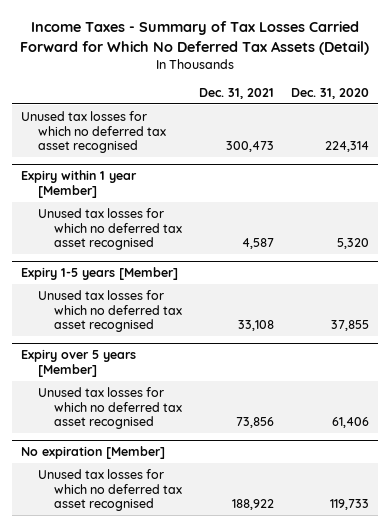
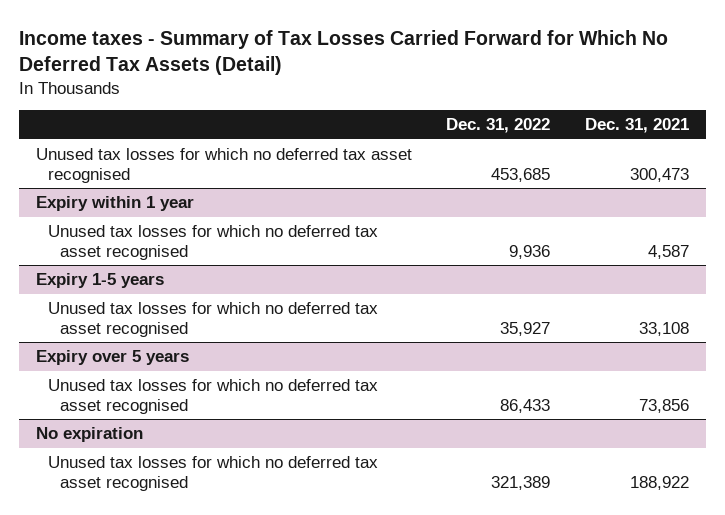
- Income Taxes - Summary of Tax Losses Carried Forward for Which No Deferred Tax Assets (Detail)
+ Income taxes - Summary of Tax Losses Carried Forward for Which No Deferred Tax Assets (Detail)
- | Dec. 31, 2021 | Dec. 31, 2020
+ | Dec. 31, 2022 | Dec. 31, 2021
- Expiry within 1 year [Member]
+ Expiry within 1 year
- Expiry 1-5 years [Member]
+ Expiry 1-5 years
- Expiry over 5 years [Member]
+ Expiry over 5 years
- No expiration [Member]
+ No expiration

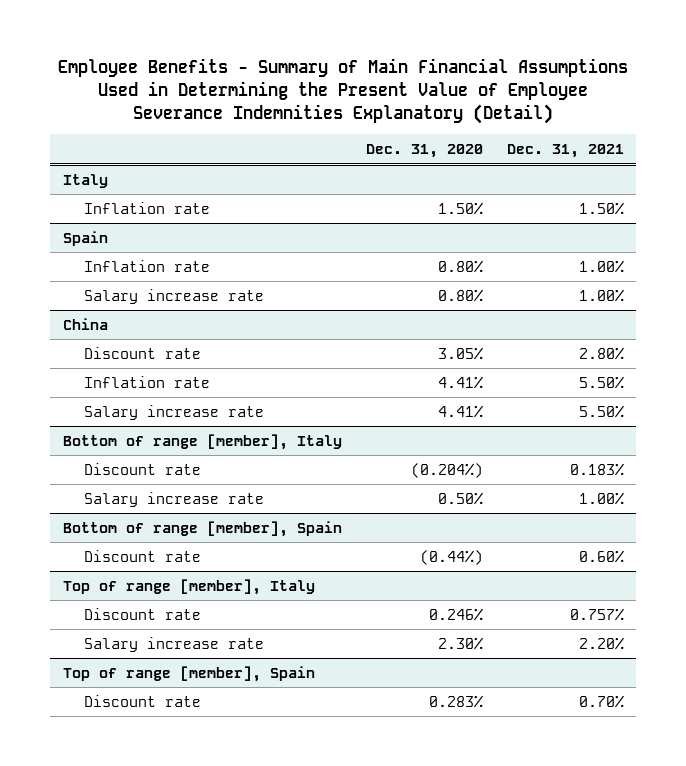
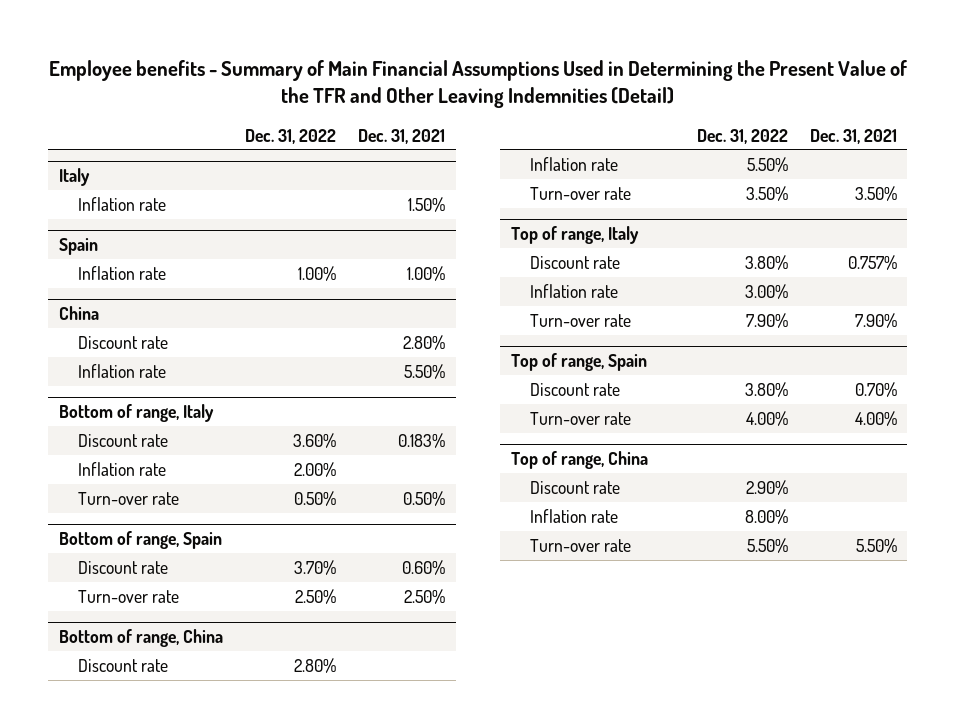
- Employee Benefits - Summary of Main Financial Assumptions Used in Determining the Present Value of Employee Severance Indemnities Explanatory (Detail)
+ Employee benefits - Summary of Main Financial Assumptions Used in Determining the Present Value of the TFR and Other Leaving Indemnities (Detail)
- | Dec. 31, 2020 | Dec. 31, 2021
+ | Dec. 31, 2022 | Dec. 31, 2021
@ Spain
- Salary increase rate | 0.80% | 1.00%
@ China
- Salary increase rate | 4.41% | 5.50%
- Bottom of range [member], Italy
+ Bottom of range, Italy
- Salary increase rate | 0.50% | 1.00%
- Bottom of range [member], Spain
+ Inflation rate | 2.00% |
+ Turn-over rate | 0.50% | 0.50%
+ Bottom of range, Spain
- Top of range [member], Italy
+ Turn-over rate | 2.50% | 2.50%
+ Bottom of range, China
+ Discount rate | 2.80% |
+ Inflation rate | 5.50% |
+ Turn-over rate | 3.50% | 3.50%
+ Top of range, Italy
- Salary increase rate | 2.30% | 2.20%
- Top of range [member], Spain
+ Inflation rate | 3.00% |
+ Turn-over rate | 7.90% | 7.90%
+ Top of range, Spain
+ Turn-over rate | 4.00% | 4.00%
+ Top of range, China
+ Discount rate | 2.90% |
+ Inflation rate | 8.00% |
+ Turn-over rate | 5.50% | 5.50%

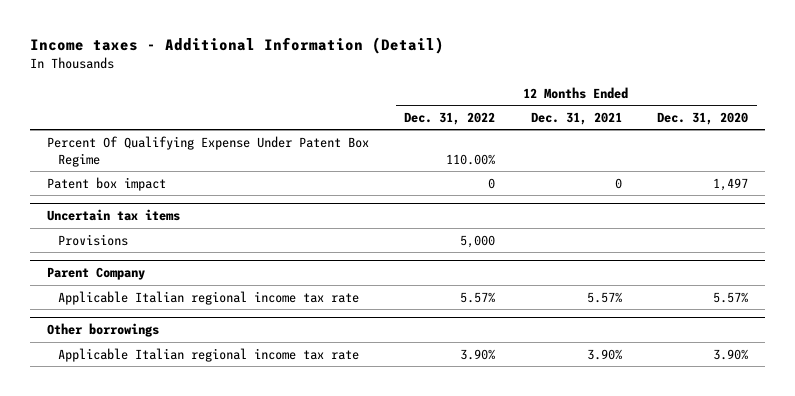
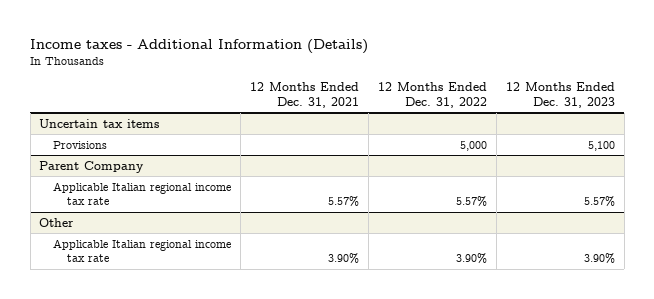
- Income taxes - Additional Information (Detail)
+ Income taxes - Additional Information (Details)
- | 12 Months Ended Dec. 31, 2022 | 12 Months Ended Dec. 31, 2021 | 12 Months Ended Dec. 31, 2020
+ | 12 Months Ended Dec. 31, 2021 | 12 Months Ended Dec. 31, 2022 | 12 Months Ended Dec. 31, 2023
- Percent Of Qualifying Expense Under Patent Box Regime | 110.00% | |
- Patent box impact | 0 | 0 | 1,497
- Other borrowings
+ Other

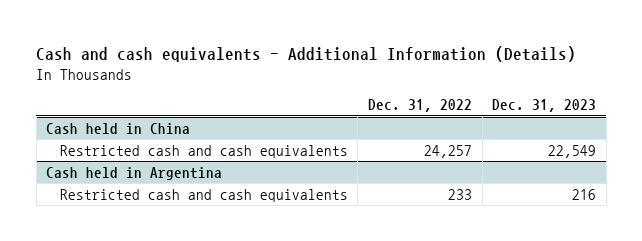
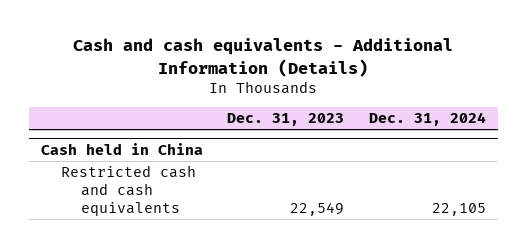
- | Dec. 31, 2022 | Dec. 31, 2023
+ | Dec. 31, 2023 | Dec. 31, 2024
- Cash held in Argentina
- Restricted cash and cash equivalents | 233 | 216

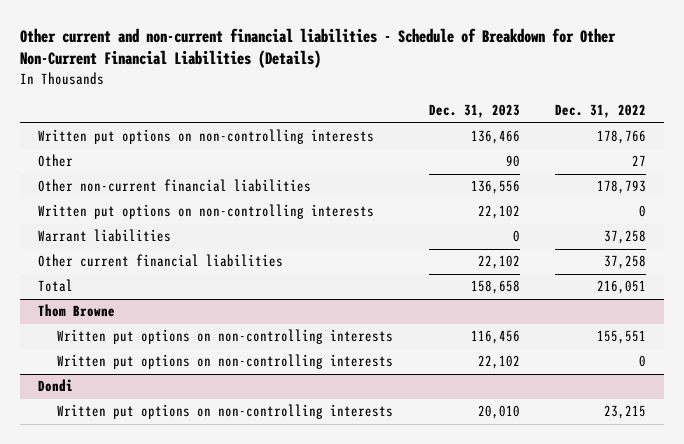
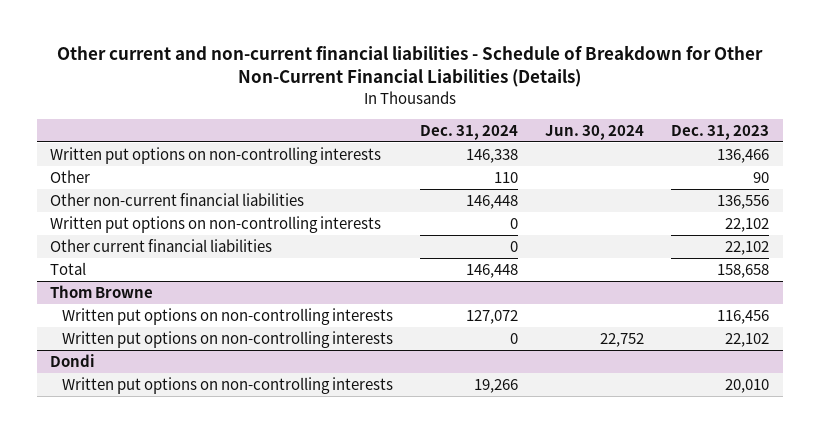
- | Dec. 31, 2023 | Dec. 31, 2022
+ | Dec. 31, 2024 | Jun. 30, 2024 | Dec. 31, 2023
- Warrant liabilities | 0 | 37,258

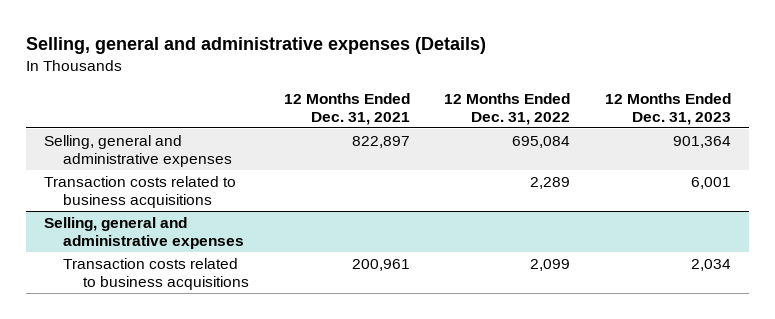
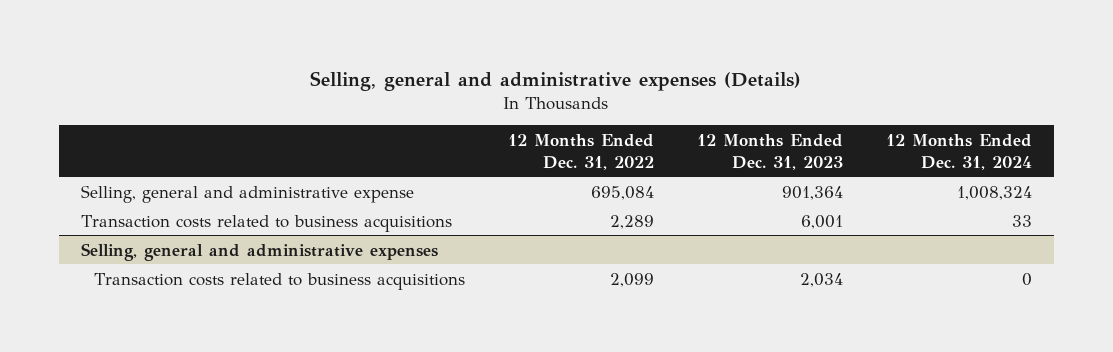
- | 12 Months Ended Dec. 31, 2021 | 12 Months Ended Dec. 31, 2022 | 12 Months Ended Dec. 31, 2023
+ | 12 Months Ended Dec. 31, 2022 | 12 Months Ended Dec. 31, 2023 | 12 Months Ended Dec. 31, 2024
- Selling, general and administrative expenses | 822,897 | 695,084 | 901,364
+ Selling, general and administrative expense | 695,084 | 901,364 | 1,008,324

